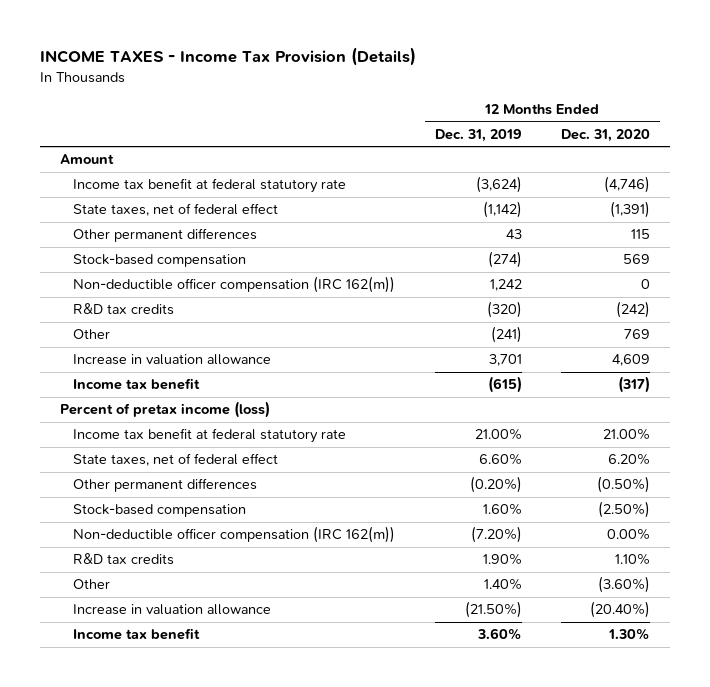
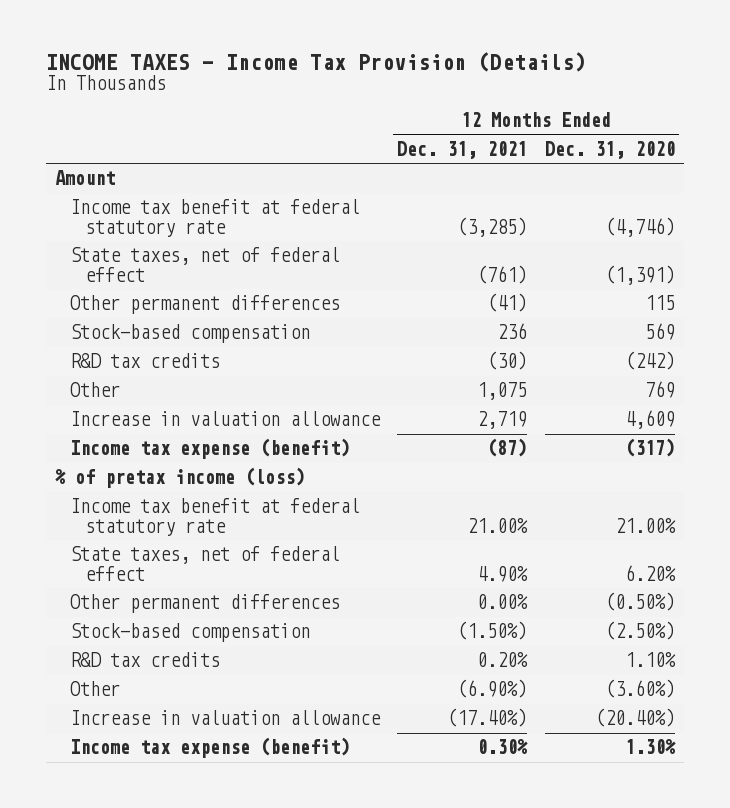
- | 12 Months Ended Dec. 31, 2019 | 12 Months Ended Dec. 31, 2020
+ | 12 Months Ended Dec. 31, 2021 | 12 Months Ended Dec. 31, 2020
- Non-deductible officer compensation (IRC 162(m)) | 1,242 | 0
- Income tax benefit | (615) | (317)
- Percent of pretax income (loss)
+ Income tax expense (benefit) | (87) | (317)
+ % of pretax income (loss)
- Non-deductible officer compensation (IRC 162(m)) | (7.20%) | 0.00%
- Income tax benefit | 3.60% | 1.30%
+ Income tax expense (benefit) | 0.30% | 1.30%

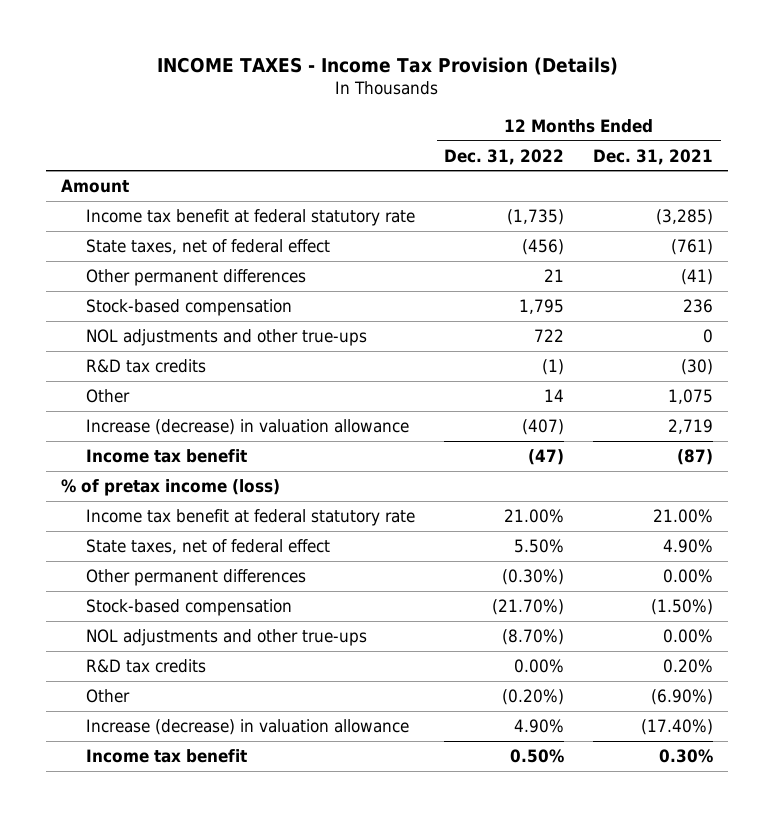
- | 12 Months Ended Dec. 31, 2021 | 12 Months Ended Dec. 31, 2020
+ | 12 Months Ended Dec. 31, 2022 | 12 Months Ended Dec. 31, 2021
+ NOL adjustments and other true-ups | 722 | 0
- Increase in valuation allowance | 2,719 | 4,609
- Income tax expense (benefit) | (87) | (317)
+ Increase (decrease) in valuation allowance | (407) | 2,719
+ Income tax benefit | (47) | (87)
+ NOL adjustments and other true-ups | (8.70%) | 0.00%
- Increase in valuation allowance | (17.40%) | (20.40%)
- Income tax expense (benefit) | 0.30% | 1.30%
+ Increase (decrease) in valuation allowance | 4.90% | (17.40%)
+ Income tax benefit | 0.50% | 0.30%

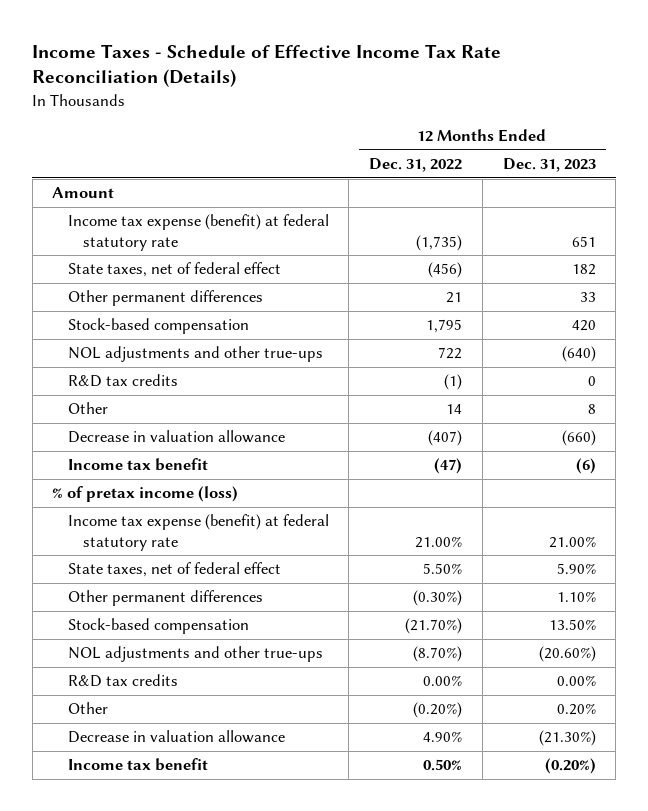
- INCOME TAXES - Income Tax Provision (Details)
+ Income Taxes - Schedule of Effective Income Tax Rate Reconciliation (Details)
- | 12 Months Ended Dec. 31, 2022 | 12 Months Ended Dec. 31, 2021
+ | 12 Months Ended Dec. 31, 2022 | 12 Months Ended Dec. 31, 2023
- Income tax benefit at federal statutory rate | (1,735) | (3,285)
+ Income tax expense (benefit) at federal statutory rate | (1,735) | 651
- Increase (decrease) in valuation allowance | (407) | 2,719
+ Decrease in valuation allowance | (407) | (660)
- Income tax benefit at federal statutory rate | 21.00% | 21.00%
+ Income tax expense (benefit) at federal statutory rate | 21.00% | 21.00%
- Increase (decrease) in valuation allowance | 4.90% | (17.40%)
+ Decrease in valuation allowance | 4.90% | (21.30%)

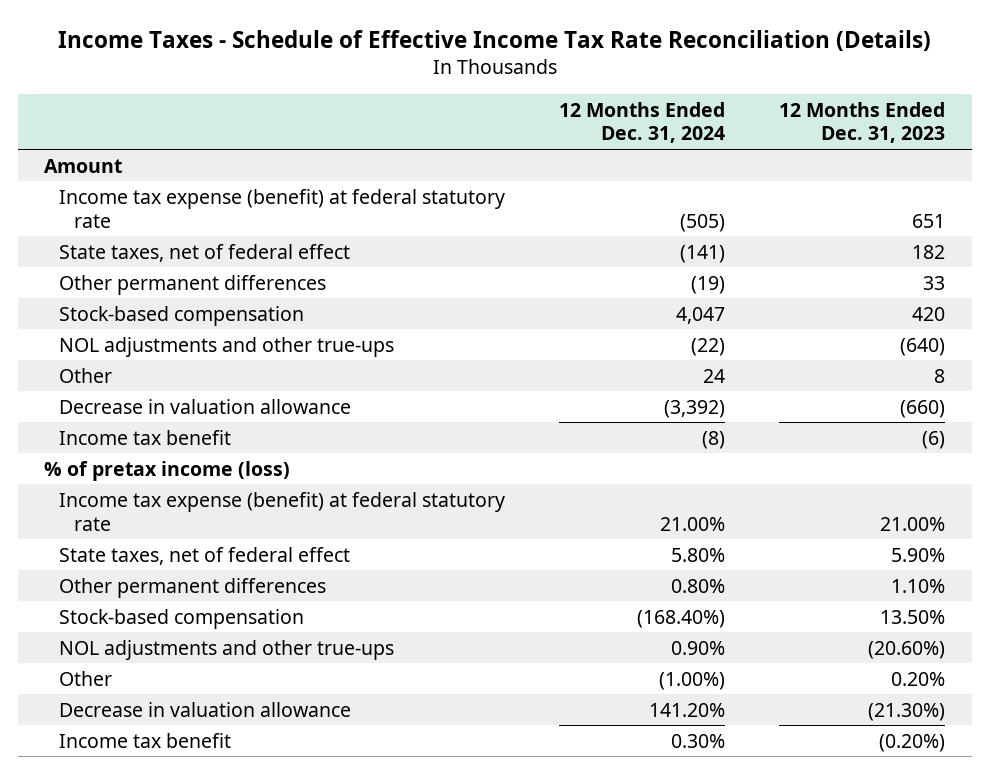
- | 12 Months Ended Dec. 31, 2022 | 12 Months Ended Dec. 31, 2023
+ | 12 Months Ended Dec. 31, 2024 | 12 Months Ended Dec. 31, 2023
- R&D tax credits | (1) | 0
- R&D tax credits | 0.00% | 0.00%

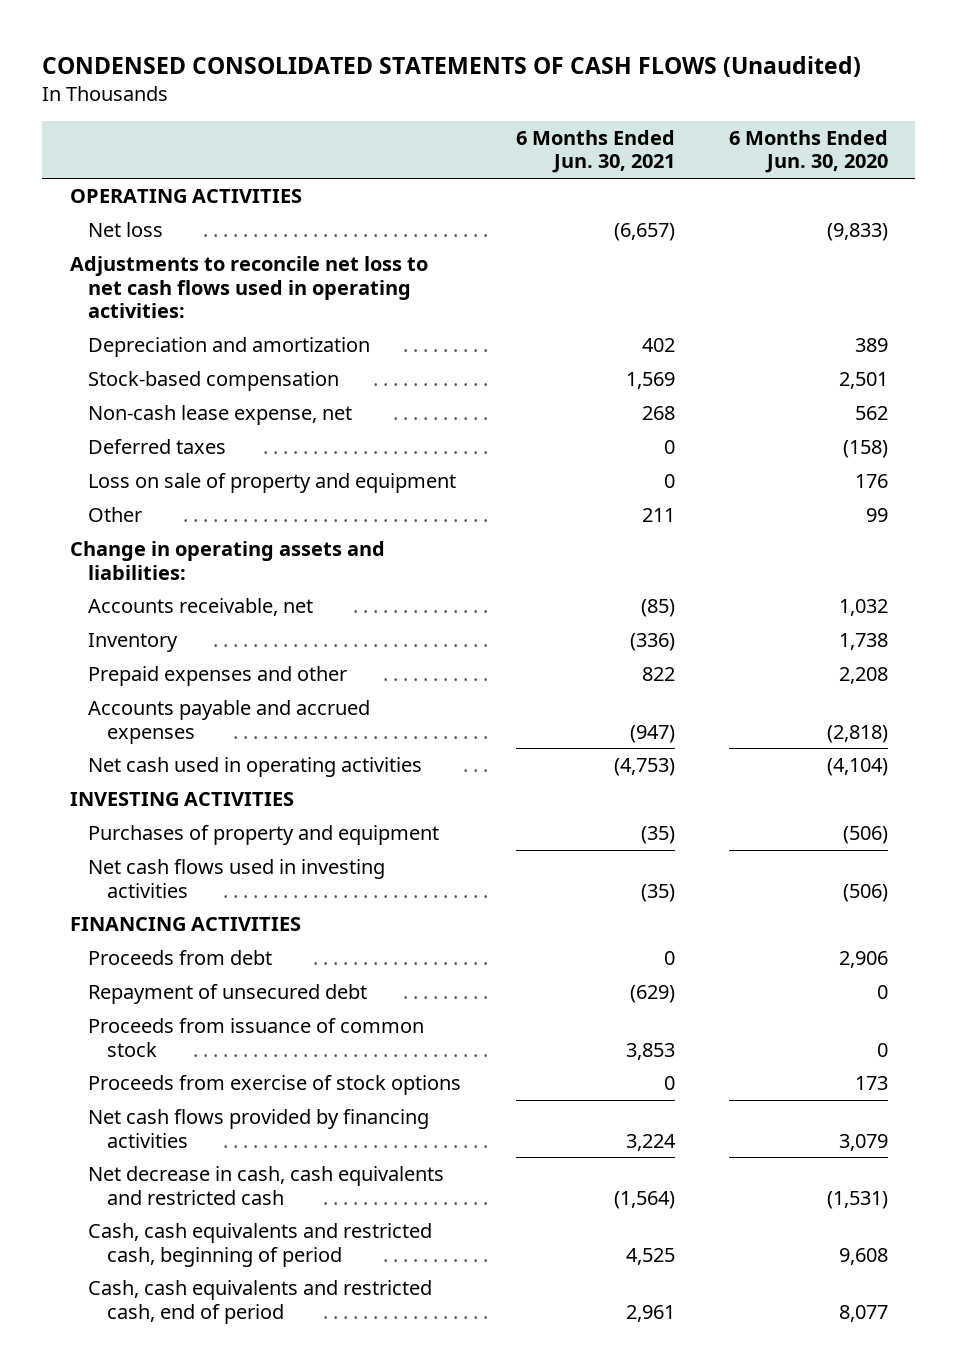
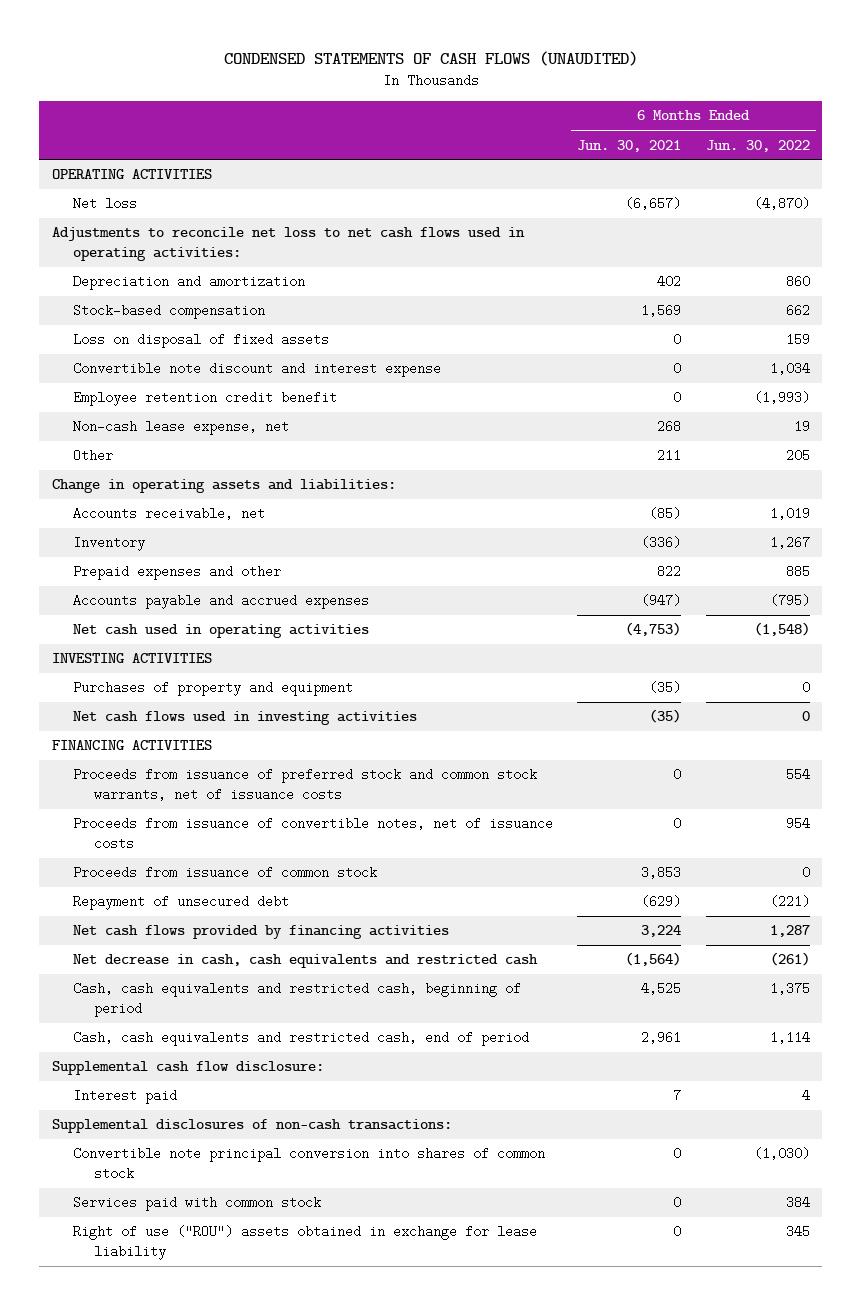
- CONDENSED CONSOLIDATED STATEMENTS OF CASH FLOWS (Unaudited)
+ CONDENSED STATEMENTS OF CASH FLOWS (UNAUDITED)
- | 6 Months Ended Jun. 30, 2021 | 6 Months Ended Jun. 30, 2020
+ | 6 Months Ended Jun. 30, 2021 | 6 Months Ended Jun. 30, 2022
+ Loss on disposal of fixed assets | 0 | 159
+ Convertible note discount and interest expense | 0 | 1,034
+ Employee retention credit benefit | 0 | (1,993)
- Deferred taxes | 0 | (158)
- Loss on sale of property and equipment | 0 | 176
- Proceeds from debt | 0 | 2,906
+ Proceeds from issuance of preferred stock and common stock warrants, net of issuance costs | 0 | 554
+ Proceeds from issuance of convertible notes, net of issuance costs | 0 | 954
- Proceeds from exercise of stock options | 0 | 173
moved down: Repayment of unsecured debt | (629) | (221)
+ Supplemental cash flow disclosure:
+ Interest paid | 7 | 4
+ Supplemental disclosures of non-cash transactions:
+ Convertible note principal conversion into shares of common stock | 0 | (1,030)
+ Services paid with common stock | 0 | 384
+ Right of use ("ROU") assets obtained in exchange for lease liability | 0 | 345

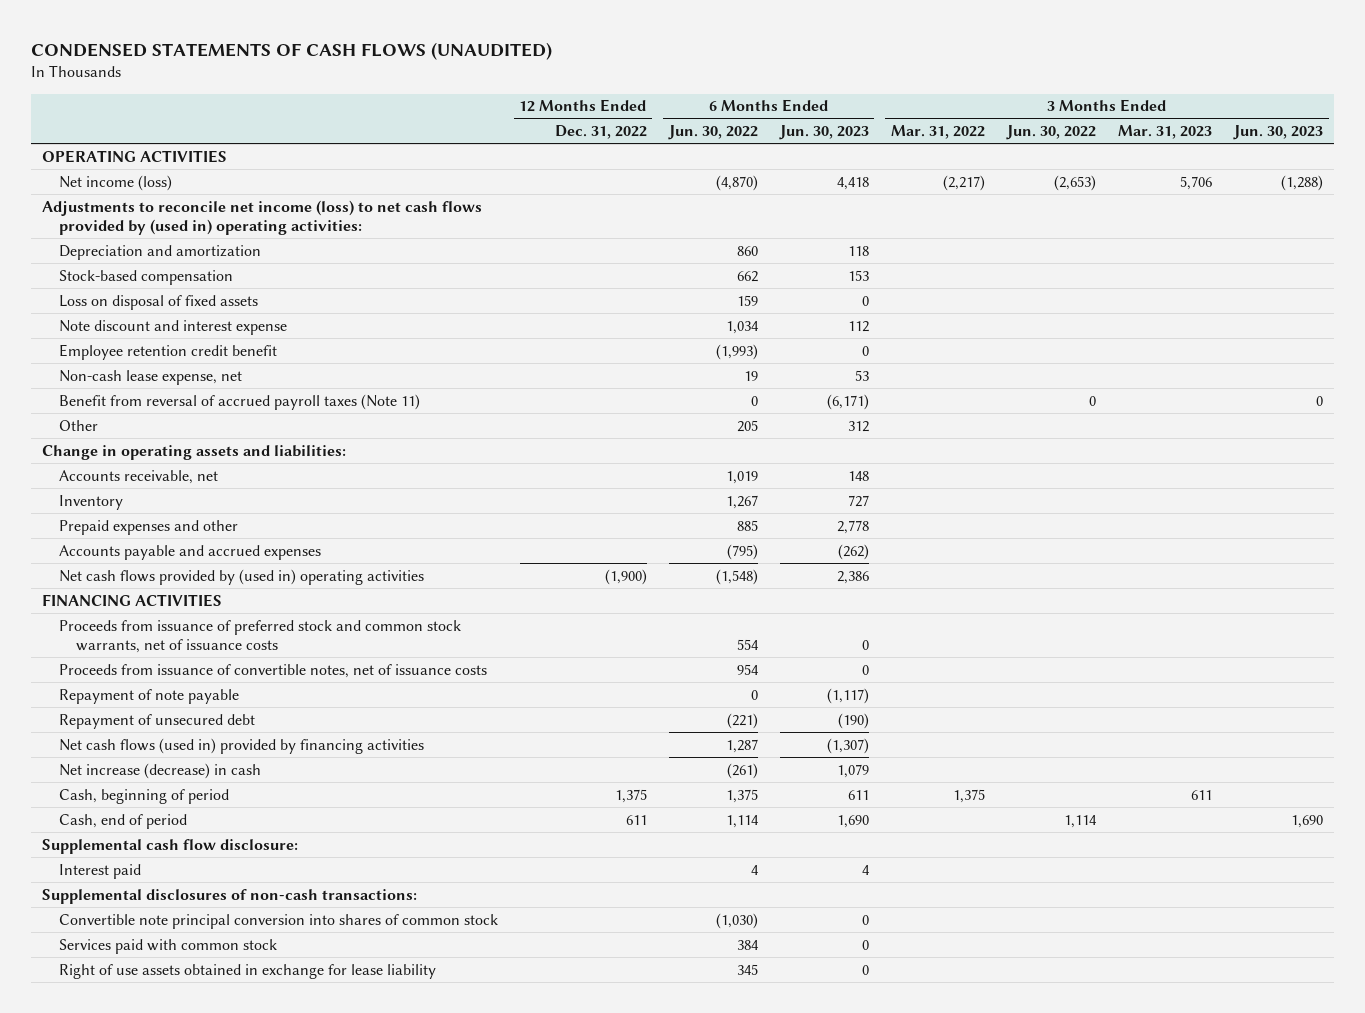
- | 6 Months Ended Jun. 30, 2021 | 6 Months Ended Jun. 30, 2022
+ | 12 Months Ended Dec. 31, 2022 | 6 Months Ended Jun. 30, 2022 | 6 Months Ended Jun. 30, 2023 | 3 Months Ended Mar. 31, 2022 | 3 Months Ended Jun. 30, 2022 | 3 Months Ended Mar. 31, 2023 | 3 Months Ended Jun. 30, 2023
- Net loss | (6,657) | (4,870)
- Adjustments to reconcile net loss to net cash flows used in operating activities:
+ Net income (loss) | | (4,870) | 4,418 | (2,217) | (2,653) | 5,706 | (1,288)
+ Adjustments to reconcile net income (loss) to net cash flows provided by (used in) operating activities:
- Convertible note discount and interest expense | 0 | 1,034
+ Note discount and interest expense | | 1,034 | 112 | | | |
+ Benefit from reversal of accrued payroll taxes (Note 11) | | 0 | (6,171) | | 0 | | 0
- Net cash used in operating activities | (4,753) | (1,548)
- INVESTING ACTIVITIES
- Purchases of property and equipment | (35) | 0
- Net cash flows used in investing activities | (35) | 0
+ Net cash flows provided by (used in) operating activities | (1,900) | (1,548) | 2,386 | | | |
- Proceeds from issuance of common stock | 3,853 | 0
+ Repayment of note payable | | 0 | (1,117) | | | |
- Net cash flows provided by financing activities | 3,224 | 1,287
- Net decrease in cash, cash equivalents and restricted cash | (1,564) | (261)
- Cash, cash equivalents and restricted cash, beginning of period | 4,525 | 1,375
- Cash, cash equivalents and restricted cash, end of period | 2,961 | 1,114
+ Net cash flows (used in) provided by financing activities | | 1,287 | (1,307) | | | |
+ Net increase (decrease) in cash | | (261) | 1,079 | | | |
+ Cash, beginning of period | 1,375 | 1,375 | 611 | 1,375 | | 611 |
+ Cash, end of period | 611 | 1,114 | 1,690 | | 1,114 | | 1,690
- Right of use ("ROU") assets obtained in exchange for lease liability | 0 | 345
+ Right of use assets obtained in exchange for lease liability | | 345 | 0 | | | |

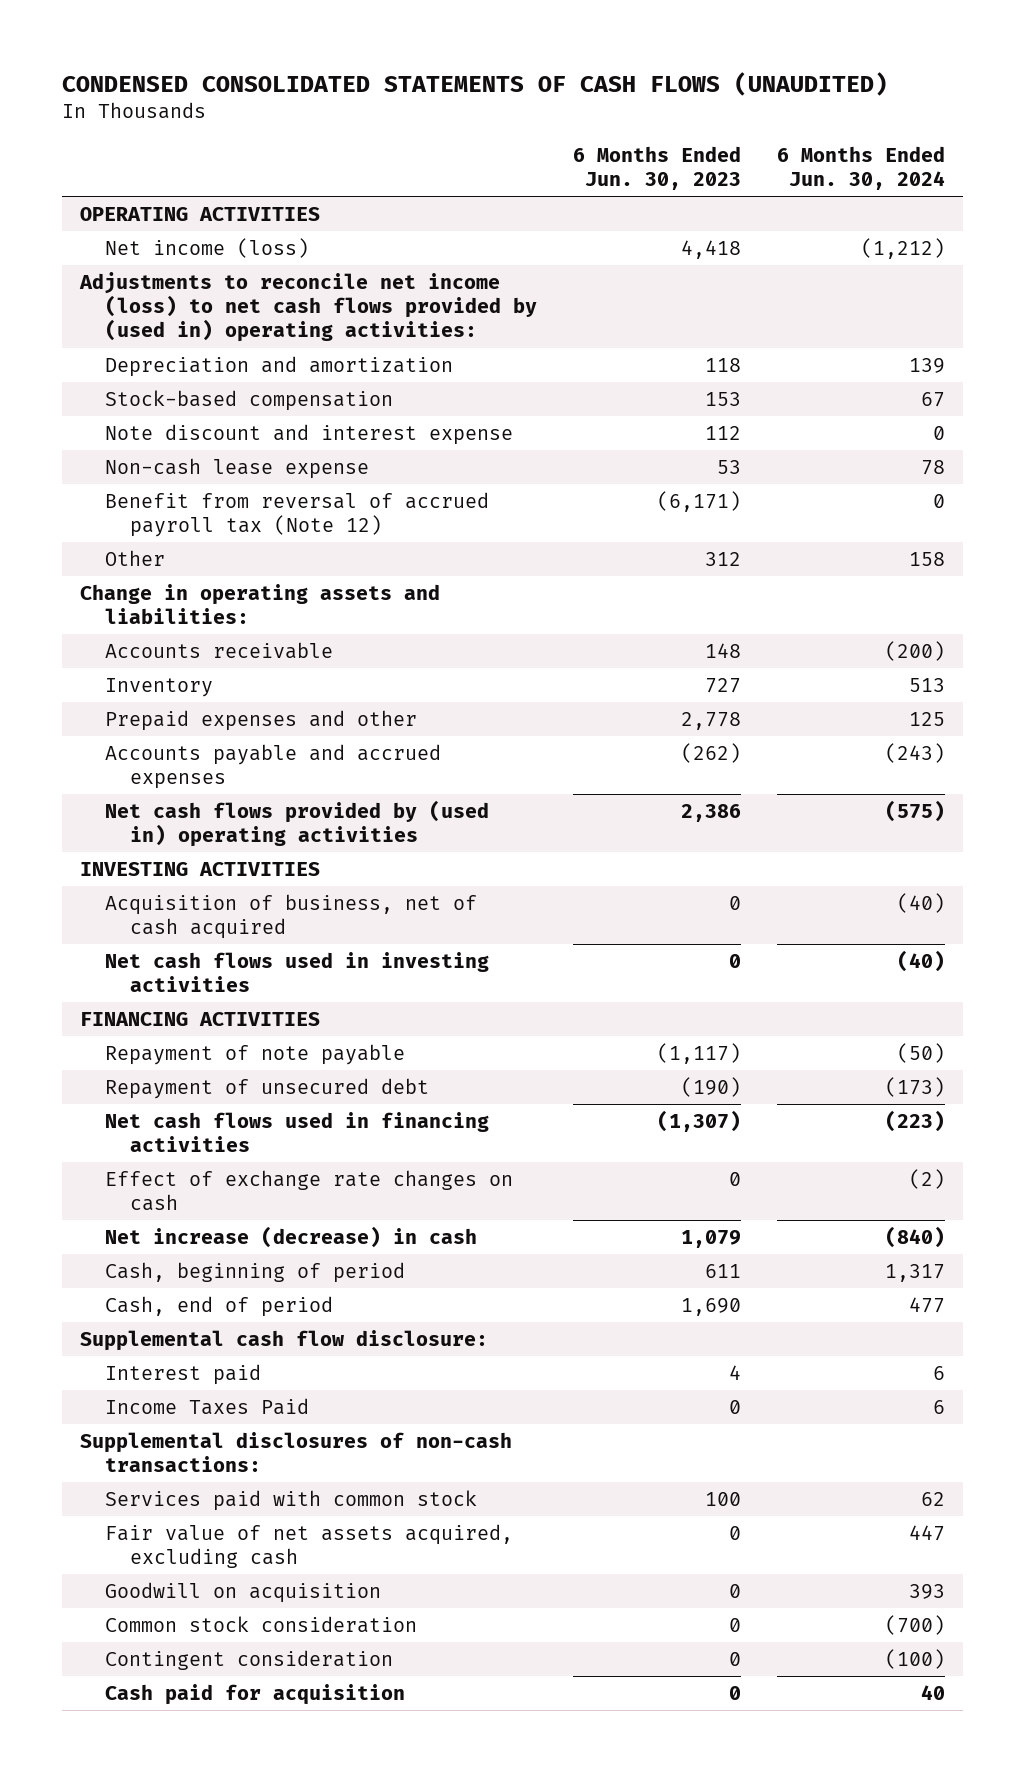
- CONDENSED STATEMENTS OF CASH FLOWS (UNAUDITED)
+ CONDENSED CONSOLIDATED STATEMENTS OF CASH FLOWS (UNAUDITED)
- | 12 Months Ended Dec. 31, 2022 | 6 Months Ended Jun. 30, 2022 | 6 Months Ended Jun. 30, 2023 | 3 Months Ended Mar. 31, 2022 | 3 Months Ended Jun. 30, 2022 | 3 Months Ended Mar. 31, 2023 | 3 Months Ended Jun. 30, 2023
+ | 6 Months Ended Jun. 30, 2023 | 6 Months Ended Jun. 30, 2024
- Loss on disposal of fixed assets | | 159 | 0 | | | |
- Employee retention credit benefit | | (1,993) | 0 | | | |
- Non-cash lease expense, net | | 19 | 53 | | | |
- Benefit from reversal of accrued payroll taxes (Note 11) | | 0 | (6,171) | | 0 | | 0
+ Non-cash lease expense | 53 | 78
+ Benefit from reversal of accrued payroll tax (Note 12) | (6,171) | 0
- Accounts receivable, net | | 1,019 | 148 | | | |
+ Accounts receivable | 148 | (200)
+ INVESTING ACTIVITIES
+ Acquisition of business, net of cash acquired | 0 | (40)
+ Net cash flows used in investing activities | 0 | (40)
- Proceeds from issuance of preferred stock and common stock warrants, net of issuance costs | | 554 | 0 | | | |
- Proceeds from issuance of convertible notes, net of issuance costs | | 954 | 0 | | | |
- Net cash flows (used in) provided by financing activities | | 1,287 | (1,307) | | | |
+ Net cash flows used in financing activities | (1,307) | (223)
+ Effect of exchange rate changes on cash | 0 | (2)
+ Income Taxes Paid | 0 | 6
- Convertible note principal conversion into shares of common stock | | (1,030) | 0 | | | |
- Services paid with common stock | | 384 | 0 | | | |
- Right of use assets obtained in exchange for lease liability | | 345 | 0 | | | |
+ Services paid with common stock | 100 | 62
+ Fair value of net assets acquired, excluding cash | 0 | 447
+ Goodwill on acquisition | 0 | 393
+ Common stock consideration | 0 | (700)
+ Contingent consideration | 0 | (100)
+ Cash paid for acquisition | 0 | 40

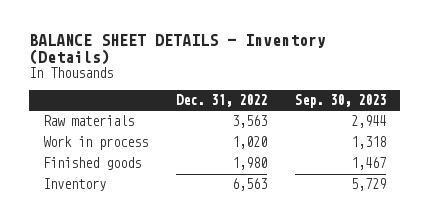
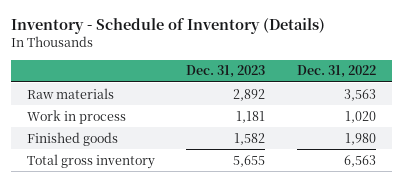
- BALANCE SHEET DETAILS - Inventory (Details)
+ Inventory - Schedule of Inventory (Details)
- | Dec. 31, 2022 | Sep. 30, 2023
+ | Dec. 31, 2023 | Dec. 31, 2022
- Inventory | 6,563 | 5,729
+ Total gross inventory | 5,655 | 6,563

